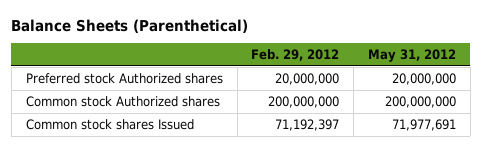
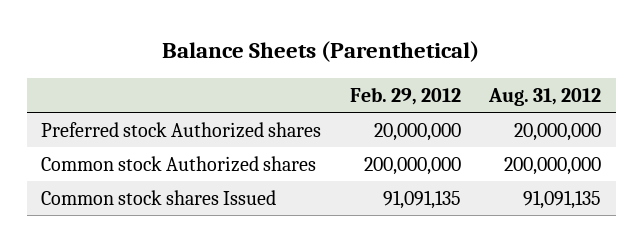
- | Feb. 29, 2012 | May 31, 2012
+ | Feb. 29, 2012 | Aug. 31, 2012
- Common stock shares Issued | 71,192,397 | 71,977,691
+ Common stock shares Issued | 91,091,135 | 91,091,135

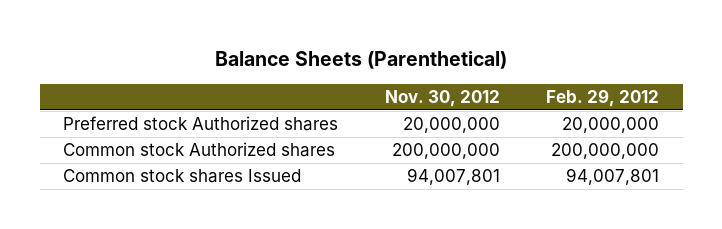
- | Feb. 29, 2012 | Aug. 31, 2012
+ | Nov. 30, 2012 | Feb. 29, 2012
- Common stock shares Issued | 91,091,135 | 91,091,135
+ Common stock shares Issued | 94,007,801 | 94,007,801

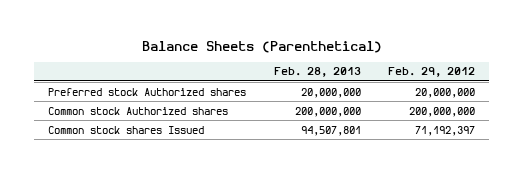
- | Nov. 30, 2012 | Feb. 29, 2012
+ | Feb. 28, 2013 | Feb. 29, 2012
- Common stock shares Issued | 94,007,801 | 94,007,801
+ Common stock shares Issued | 94,507,801 | 71,192,397

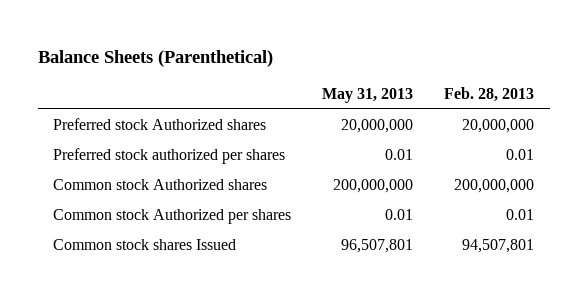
- | Feb. 28, 2013 | Feb. 29, 2012
+ | May 31, 2013 | Feb. 28, 2013
+ Preferred stock authorized per shares | 0.01 | 0.01
+ Common stock Authorized per shares | 0.01 | 0.01

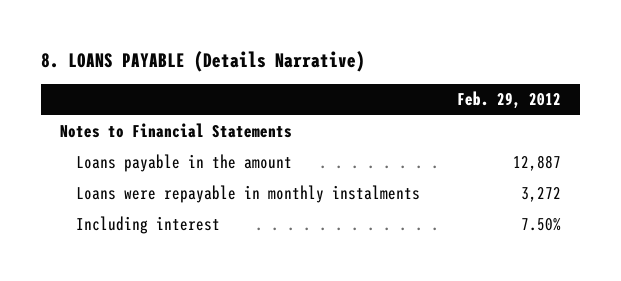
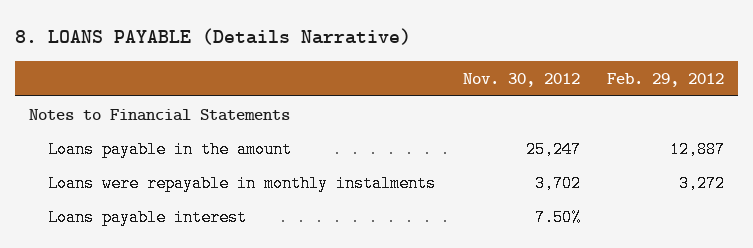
- | Feb. 29, 2012
+ | Nov. 30, 2012 | Feb. 29, 2012
- Including interest | 7.50%
+ Loans payable interest | 7.50% |

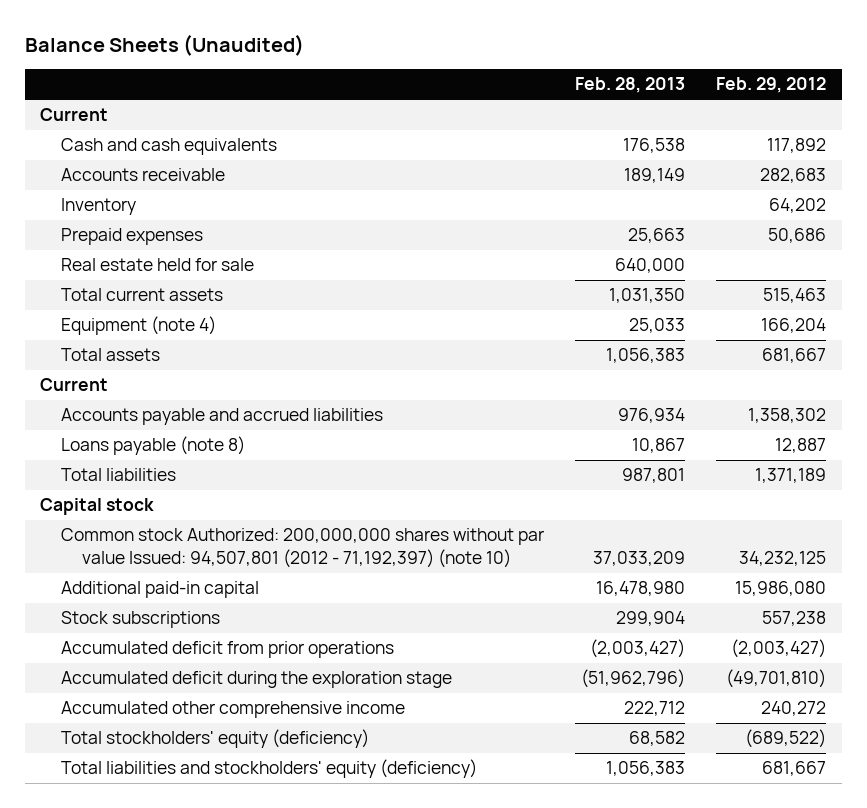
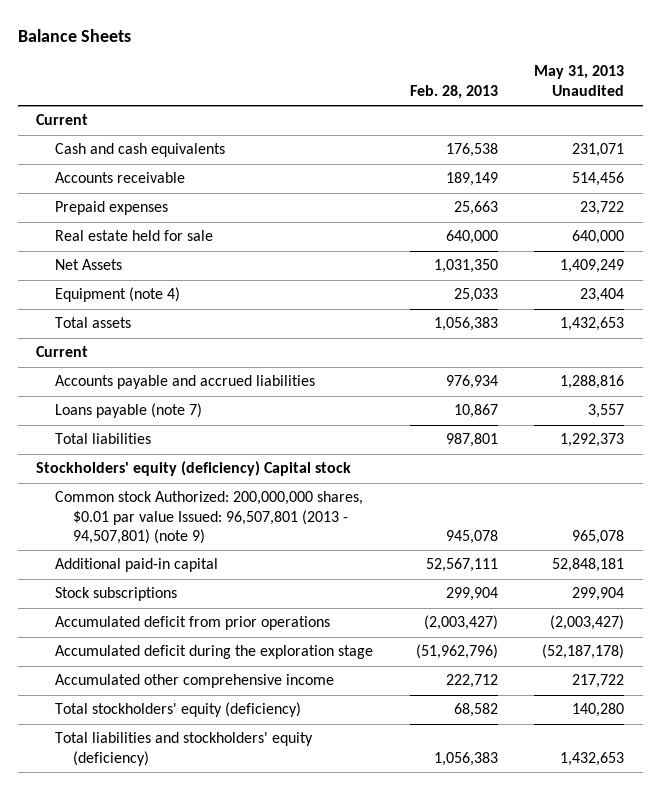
- Balance Sheets (Unaudited)
+ Balance Sheets
- | Feb. 28, 2013 | Feb. 29, 2012
+ | Feb. 28, 2013 | May 31, 2013 Unaudited
- Inventory | | 64,202
- Total current assets | 1,031,350 | 515,463
+ Net Assets | 1,031,350 | 1,409,249
- Loans payable (note 8) | 10,867 | 12,887
+ Loans payable (note 7) | 10,867 | 3,557
- Capital stock
- Common stock Authorized: 200,000,000 shares without par value Issued: 94,507,801 (2012 - 71,192,397) (note 10) | 37,033,209 | 34,232,125
- Additional paid-in capital | 16,478,980 | 15,986,080
+ Stockholders' equity (deficiency) Capital stock
+ Common stock Authorized: 200,000,000 shares, $0.01 par value Issued: 96,507,801 (2013 - 94,507,801) (note 9) | 945,078 | 965,078
+ Additional paid-in capital | 52,567,111 | 52,848,181

